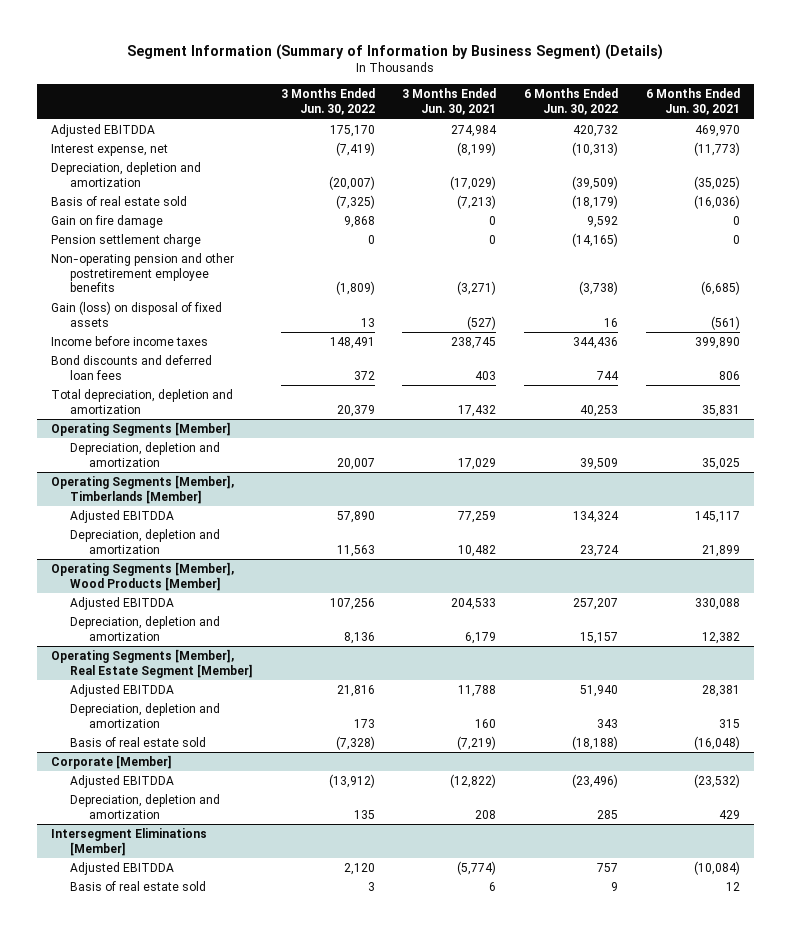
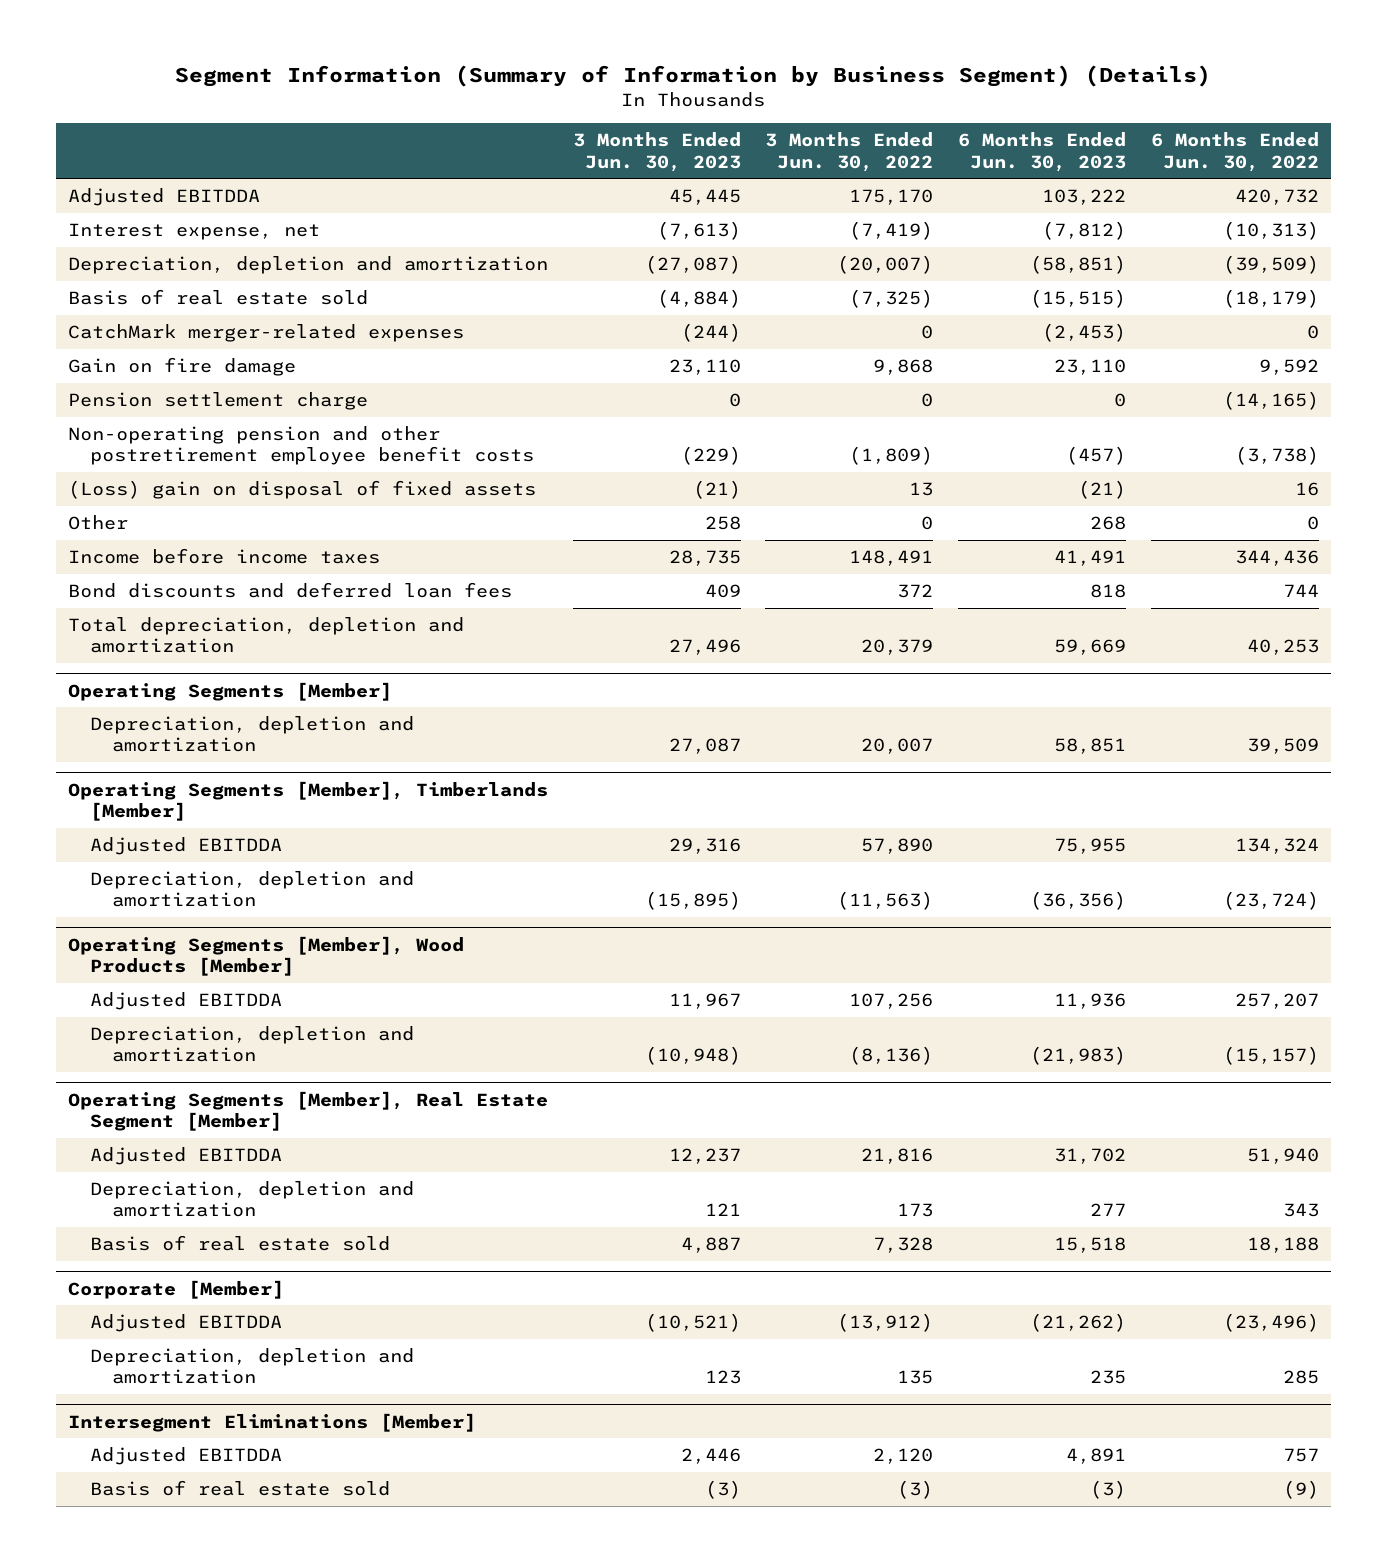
- | 3 Months Ended Jun. 30, 2022 | 3 Months Ended Jun. 30, 2021 | 6 Months Ended Jun. 30, 2022 | 6 Months Ended Jun. 30, 2021
+ | 3 Months Ended Jun. 30, 2023 | 3 Months Ended Jun. 30, 2022 | 6 Months Ended Jun. 30, 2023 | 6 Months Ended Jun. 30, 2022
+ CatchMark merger-related expenses | (244) | 0 | (2,453) | 0
- Non-operating pension and other postretirement employee benefits | (1,809) | (3,271) | (3,738) | (6,685)
- Gain (loss) on disposal of fixed assets | 13 | (527) | 16 | (561)
+ Non-operating pension and other postretirement employee benefit costs | (229) | (1,809) | (457) | (3,738)
+ (Loss) gain on disposal of fixed assets | (21) | 13 | (21) | 16
+ Other | 258 | 0 | 268 | 0
@ Operating Segments [Member], Timberlands [Member]
- Depreciation, depletion and amortization | 11,563 | 10,482 | 23,724 | 21,899
+ Depreciation, depletion and amortization | (15,895) | (11,563) | (36,356) | (23,724)
@ Operating Segments [Member], Wood Products [Member]
- Depreciation, depletion and amortization | 8,136 | 6,179 | 15,157 | 12,382
+ Depreciation, depletion and amortization | (10,948) | (8,136) | (21,983) | (15,157)
@ Operating Segments [Member], Real Estate Segment [Member]
- Basis of real estate sold | (7,328) | (7,219) | (18,188) | (16,048)
+ Basis of real estate sold | 4,887 | 7,328 | 15,518 | 18,188
@ Intersegment Eliminations [Member]
- Basis of real estate sold | 3 | 6 | 9 | 12
+ Basis of real estate sold | (3) | (3) | (3) | (9)

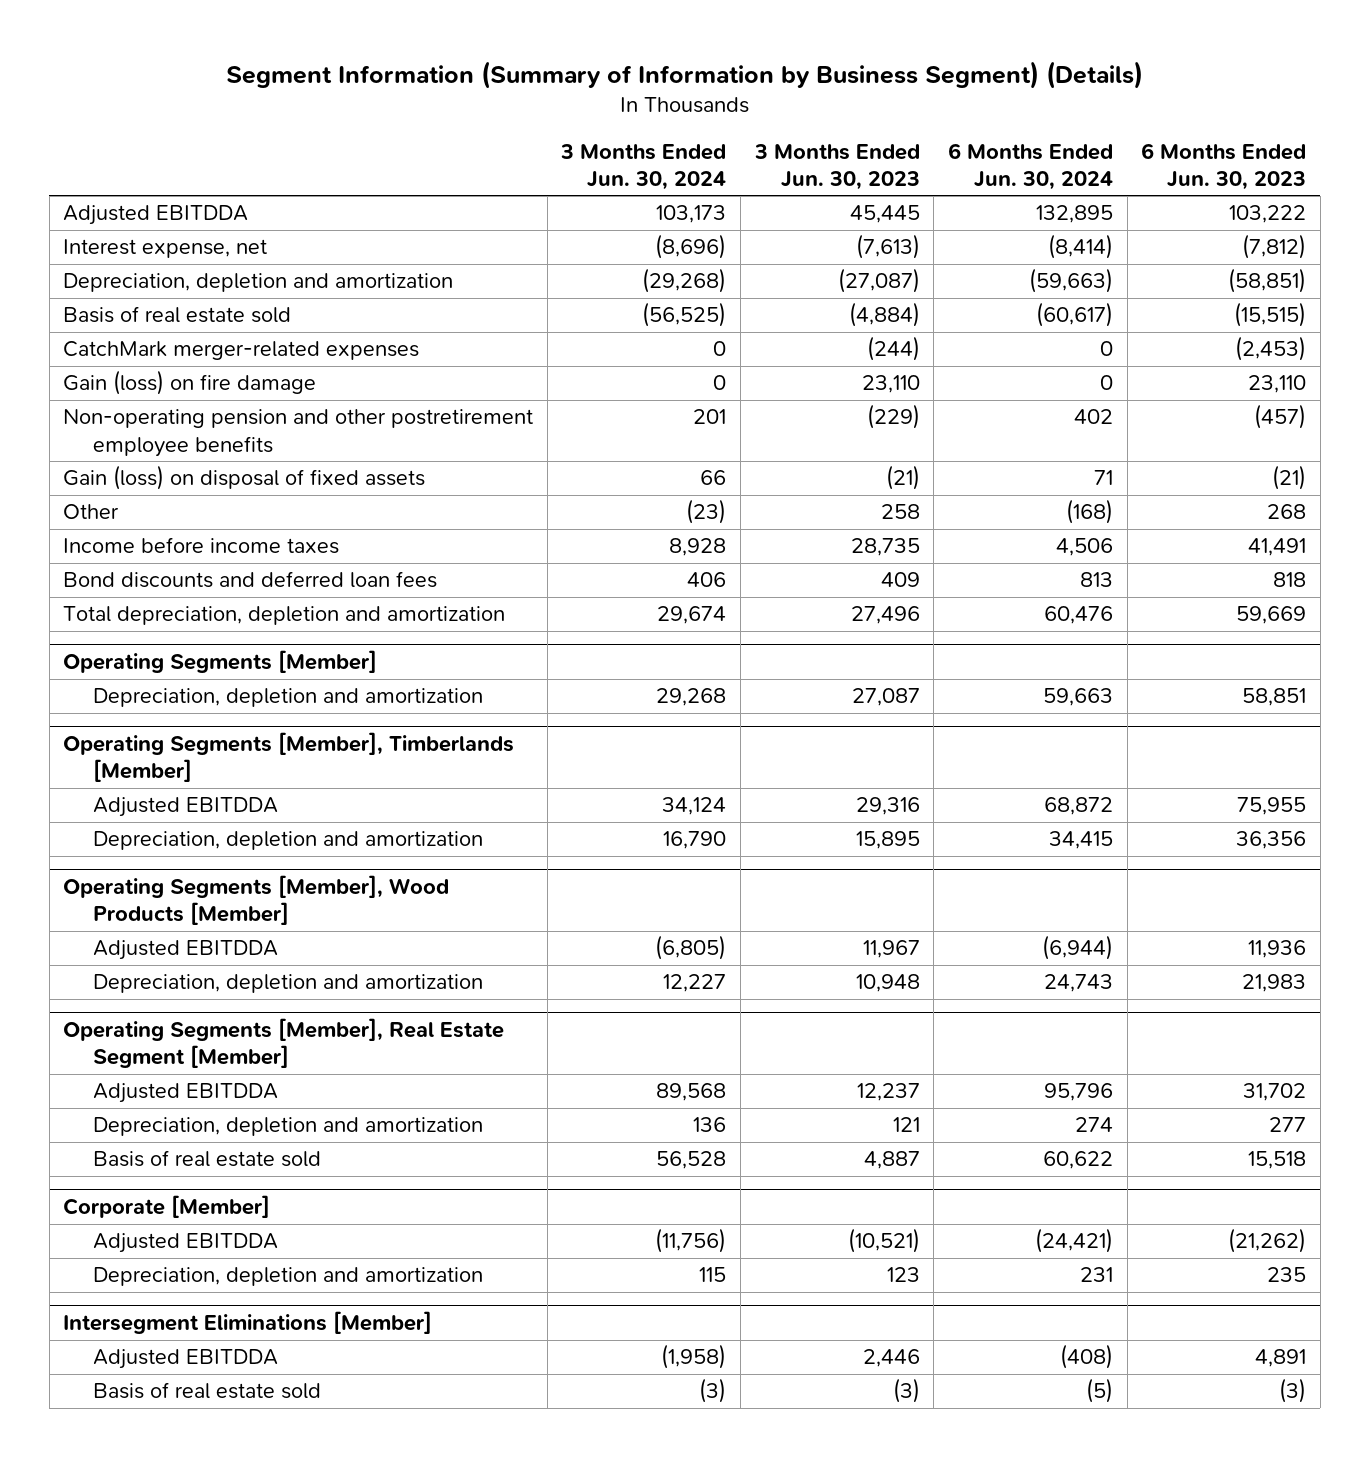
- | 3 Months Ended Jun. 30, 2023 | 3 Months Ended Jun. 30, 2022 | 6 Months Ended Jun. 30, 2023 | 6 Months Ended Jun. 30, 2022
+ | 3 Months Ended Jun. 30, 2024 | 3 Months Ended Jun. 30, 2023 | 6 Months Ended Jun. 30, 2024 | 6 Months Ended Jun. 30, 2023
- Gain on fire damage | 23,110 | 9,868 | 23,110 | 9,592
- Pension settlement charge | 0 | 0 | 0 | (14,165)
- Non-operating pension and other postretirement employee benefit costs | (229) | (1,809) | (457) | (3,738)
- (Loss) gain on disposal of fixed assets | (21) | 13 | (21) | 16
+ Gain (loss) on fire damage | 0 | 23,110 | 0 | 23,110
+ Non-operating pension and other postretirement employee benefits | 201 | (229) | 402 | (457)
+ Gain (loss) on disposal of fixed assets | 66 | (21) | 71 | (21)
@ Operating Segments [Member], Timberlands [Member]
- Depreciation, depletion and amortization | (15,895) | (11,563) | (36,356) | (23,724)
+ Depreciation, depletion and amortization | 16,790 | 15,895 | 34,415 | 36,356
@ Operating Segments [Member], Wood Products [Member]
- Depreciation, depletion and amortization | (10,948) | (8,136) | (21,983) | (15,157)
+ Depreciation, depletion and amortization | 12,227 | 10,948 | 24,743 | 21,983

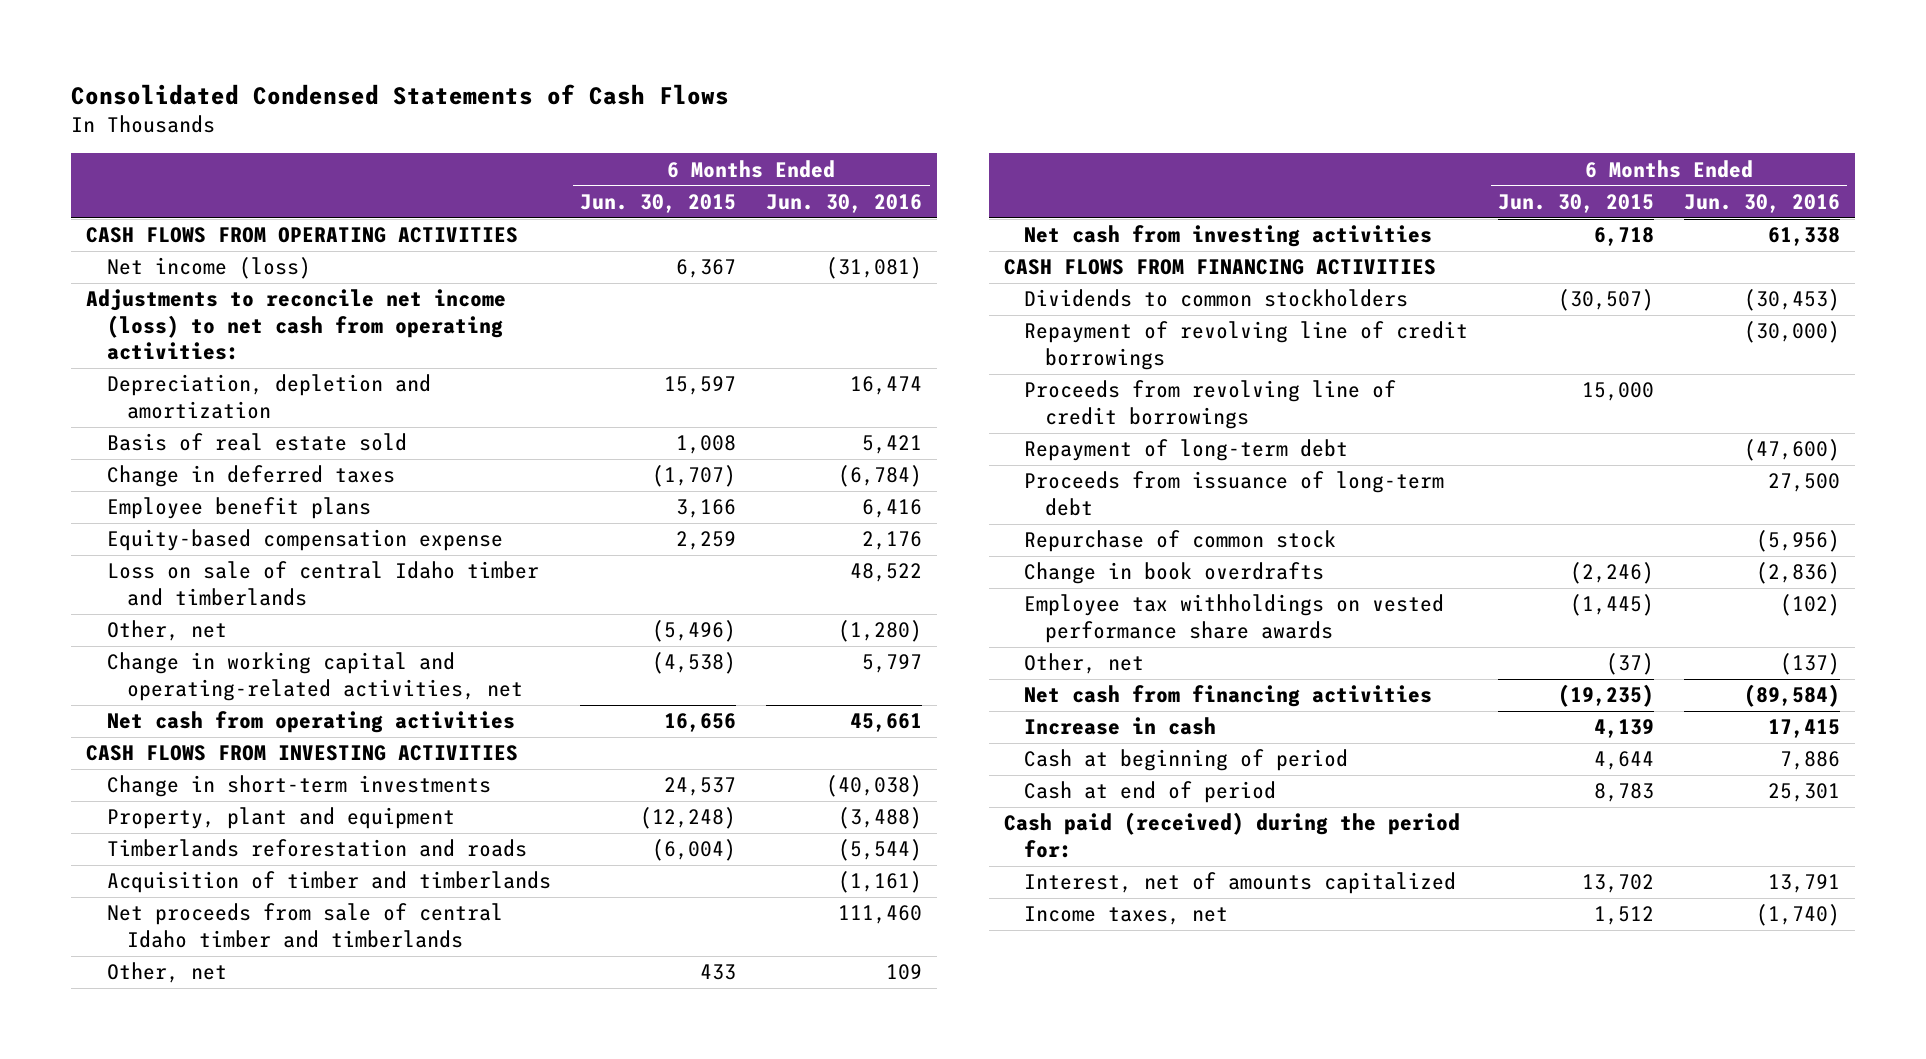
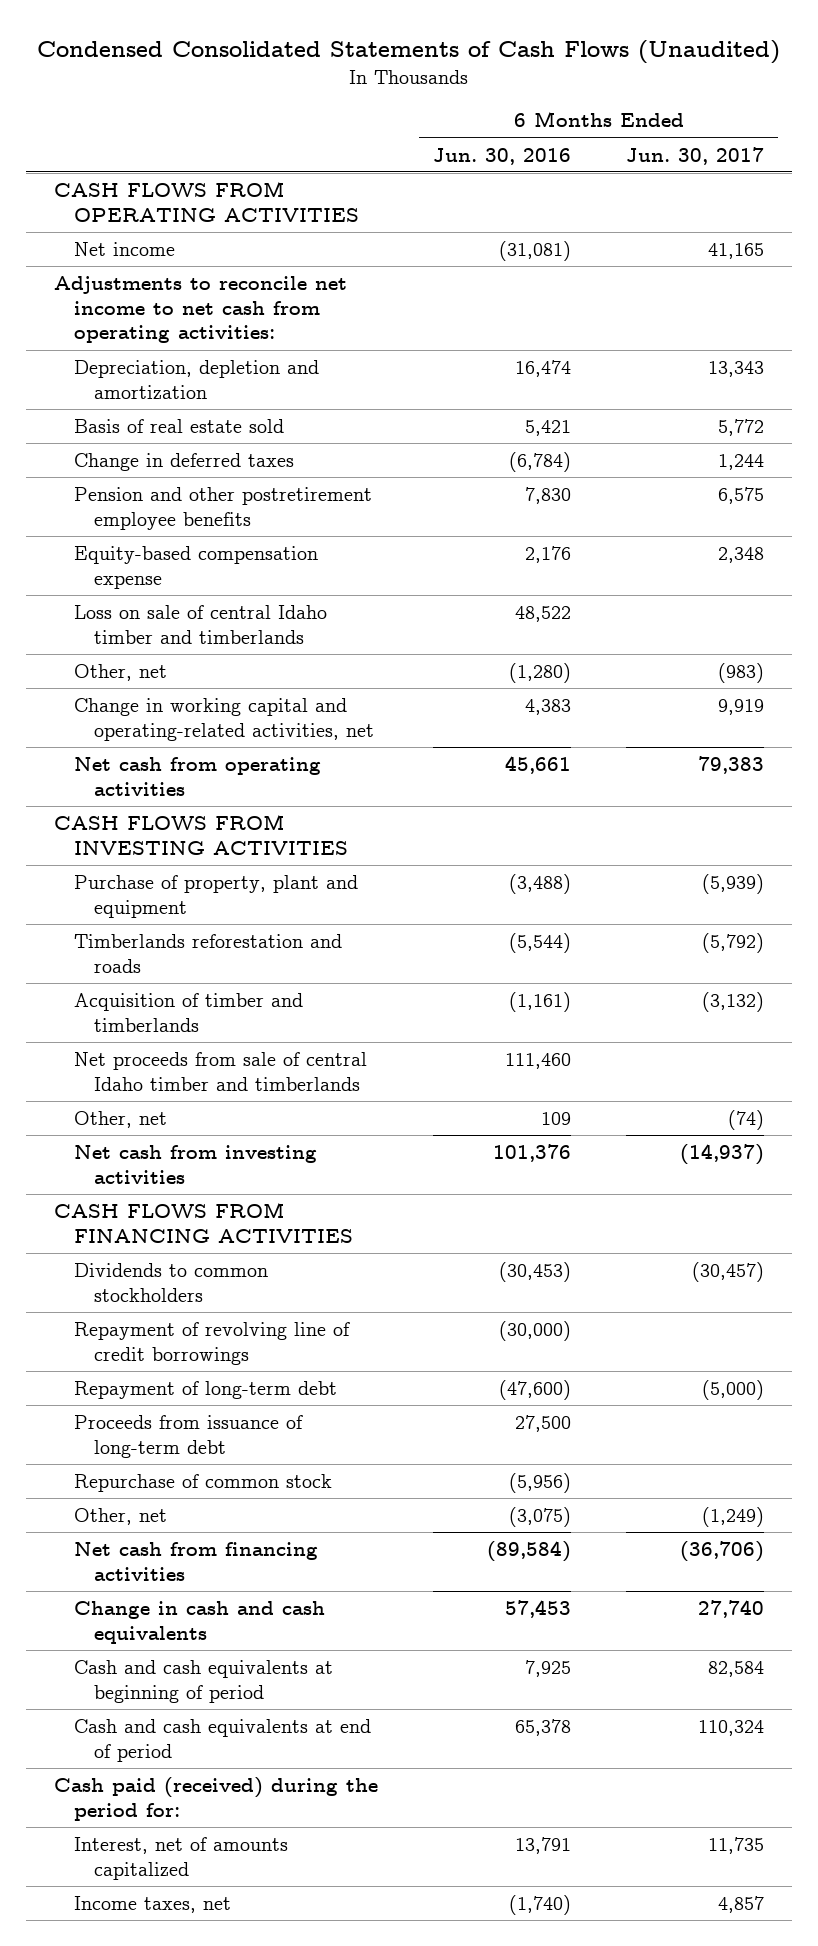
- Consolidated Condensed Statements of Cash Flows
+ Condensed Consolidated Statements of Cash Flows (Unaudited)
- | 6 Months Ended Jun. 30, 2015 | 6 Months Ended Jun. 30, 2016
+ | 6 Months Ended Jun. 30, 2016 | 6 Months Ended Jun. 30, 2017
- Net income (loss) | 6,367 | (31,081)
- Adjustments to reconcile net income (loss) to net cash from operating activities:
+ Net income | (31,081) | 41,165
+ Adjustments to reconcile net income to net cash from operating activities:
- Employee benefit plans | 3,166 | 6,416
+ Pension and other postretirement employee benefits | 7,830 | 6,575
- Change in working capital and operating-related activities, net | (4,538) | 5,797
+ Change in working capital and operating-related activities, net | 4,383 | 9,919
- Change in short-term investments | 24,537 | (40,038)
- Property, plant and equipment | (12,248) | (3,488)
+ Purchase of property, plant and equipment | (3,488) | (5,939)
- Net cash from investing activities | 6,718 | 61,338
+ Net cash from investing activities | 101,376 | (14,937)
- Proceeds from revolving line of credit borrowings | 15,000 |
- Change in book overdrafts | (2,246) | (2,836)
- Employee tax withholdings on vested performance share awards | (1,445) | (102)
- Other, net | (37) | (137)
+ Other, net | (3,075) | (1,249)
- Increase in cash | 4,139 | 17,415
- Cash at beginning of period | 4,644 | 7,886
- Cash at end of period | 8,783 | 25,301
+ Change in cash and cash equivalents | 57,453 | 27,740
+ Cash and cash equivalents at beginning of period | 7,925 | 82,584
+ Cash and cash equivalents at end of period | 65,378 | 110,324

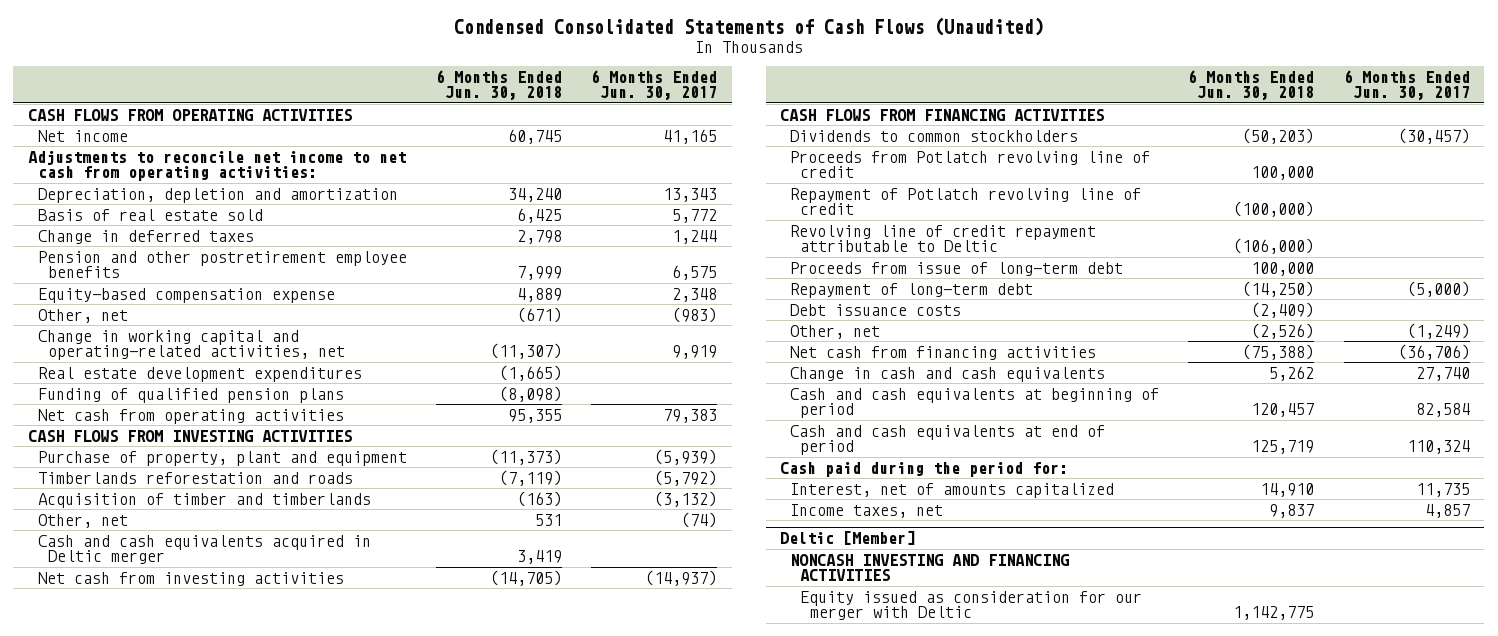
- | 6 Months Ended Jun. 30, 2016 | 6 Months Ended Jun. 30, 2017
+ | 6 Months Ended Jun. 30, 2018 | 6 Months Ended Jun. 30, 2017
- Loss on sale of central Idaho timber and timberlands | 48,522 |
+ Real estate development expenditures | (1,665) |
+ Funding of qualified pension plans | (8,098) |
- Net proceeds from sale of central Idaho timber and timberlands | 111,460 |
+ Cash and cash equivalents acquired in Deltic merger | 3,419 |
- Repayment of revolving line of credit borrowings | (30,000) |
+ Proceeds from Potlatch revolving line of credit | 100,000 |
+ Repayment of Potlatch revolving line of credit | (100,000) |
+ Revolving line of credit repayment attributable to Deltic | (106,000) |
+ Proceeds from issue of long-term debt | 100,000 |
- Proceeds from issuance of long-term debt | 27,500 |
- Repurchase of common stock | (5,956) |
+ Debt issuance costs | (2,409) |
- Cash paid (received) during the period for:
+ Cash paid during the period for:
+ Deltic [Member]
+ NONCASH INVESTING AND FINANCING ACTIVITIES
+ Equity issued as consideration for our merger with Deltic | 1,142,775 |

